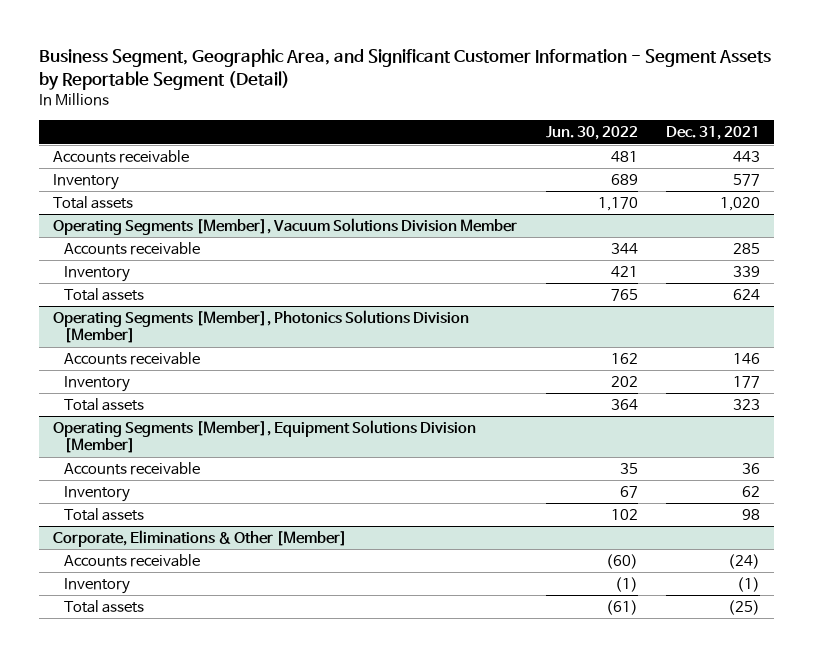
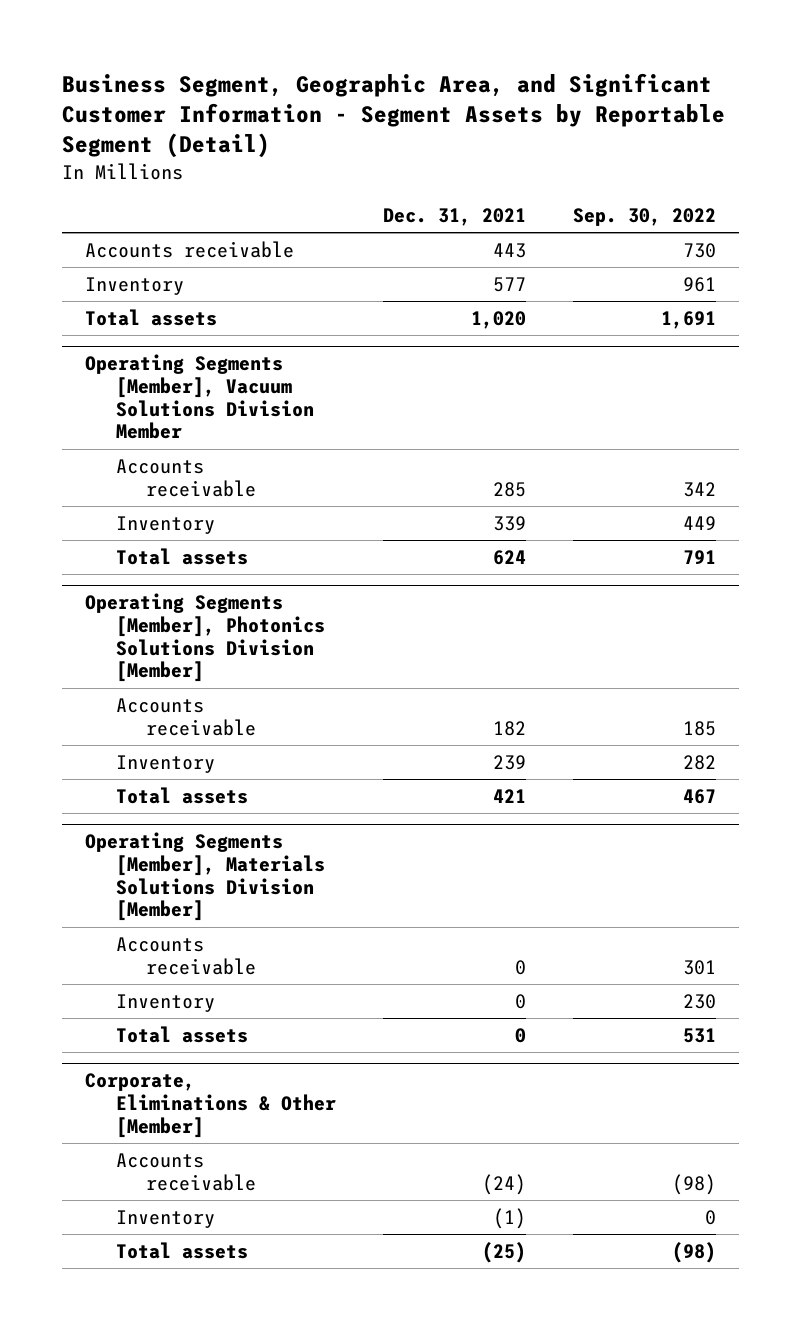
- | Jun. 30, 2022 | Dec. 31, 2021
+ | Dec. 31, 2021 | Sep. 30, 2022
@ Operating Segments [Member], Photonics Solutions Division [Member]
- Accounts receivable | 162 | 146
- Inventory | 202 | 177
- Total assets | 364 | 323
- Operating Segments [Member], Equipment Solutions Division [Member]
- Accounts receivable | 35 | 36
- Inventory | 67 | 62
- Total assets | 102 | 98
@ Operating Segments [Member], Photonics Solutions Division [Member]
+ Accounts receivable | 182 | 185
+ Inventory | 239 | 282
+ Total assets | 421 | 467
+ Operating Segments [Member], Materials Solutions Division [Member]
+ Accounts receivable | 0 | 301
+ Inventory | 0 | 230
+ Total assets | 0 | 531

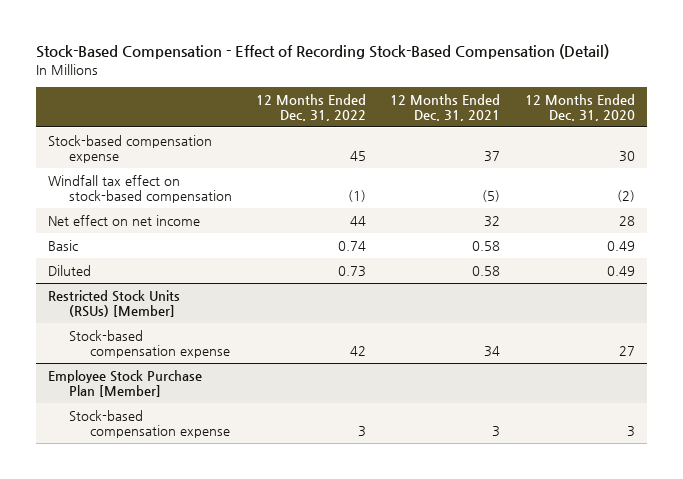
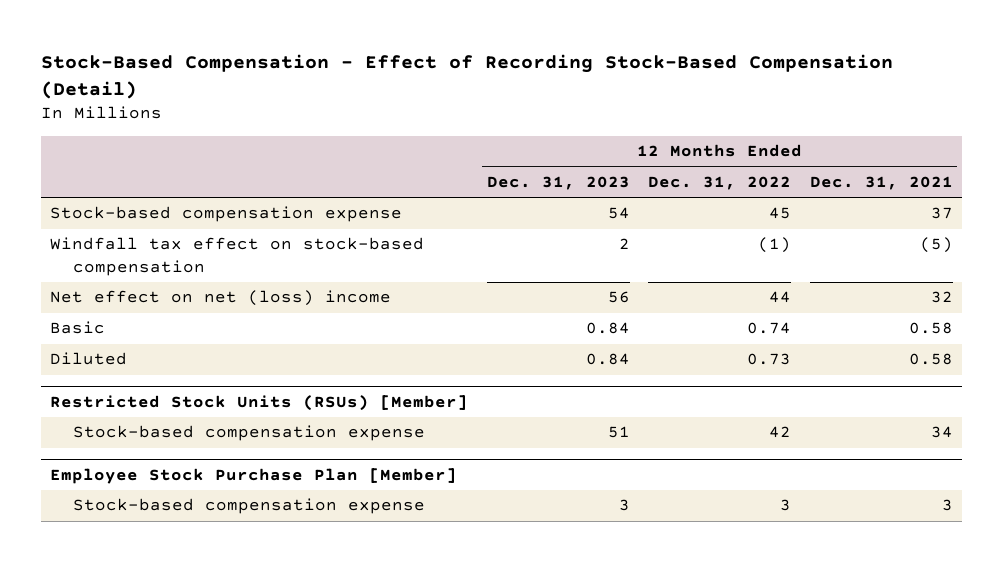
- | 12 Months Ended Dec. 31, 2022 | 12 Months Ended Dec. 31, 2021 | 12 Months Ended Dec. 31, 2020
+ | 12 Months Ended Dec. 31, 2023 | 12 Months Ended Dec. 31, 2022 | 12 Months Ended Dec. 31, 2021
- Net effect on net income | 44 | 32 | 28
+ Net effect on net (loss) income | 56 | 44 | 32

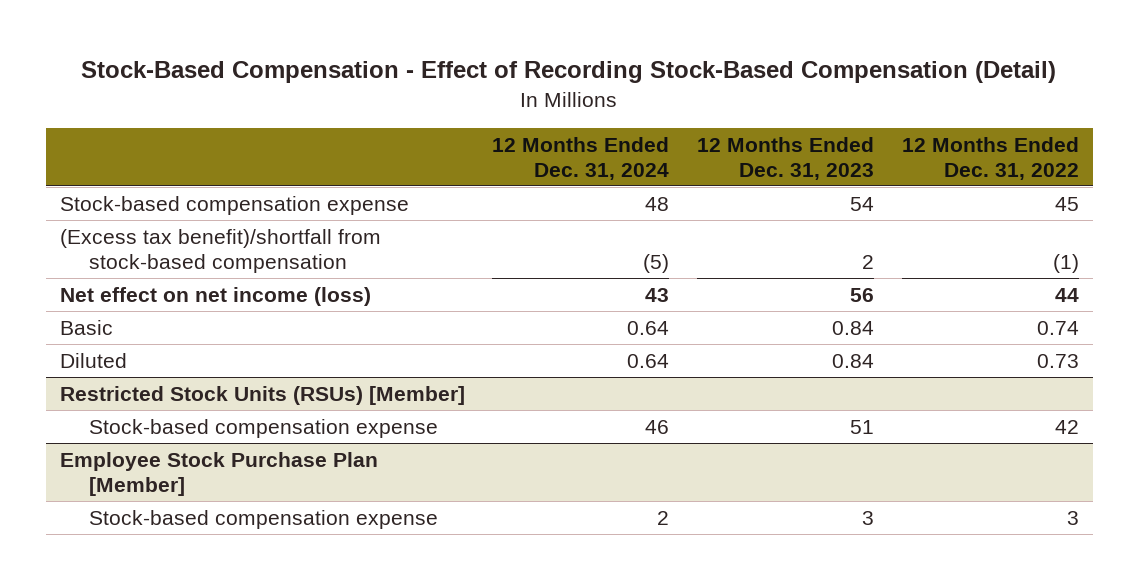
- | 12 Months Ended Dec. 31, 2023 | 12 Months Ended Dec. 31, 2022 | 12 Months Ended Dec. 31, 2021
+ | 12 Months Ended Dec. 31, 2024 | 12 Months Ended Dec. 31, 2023 | 12 Months Ended Dec. 31, 2022
- Windfall tax effect on stock-based compensation | 2 | (1) | (5)
- Net effect on net (loss) income | 56 | 44 | 32
+ (Excess tax benefit)/shortfall from stock-based compensation | (5) | 2 | (1)
+ Net effect on net income (loss) | 43 | 56 | 44

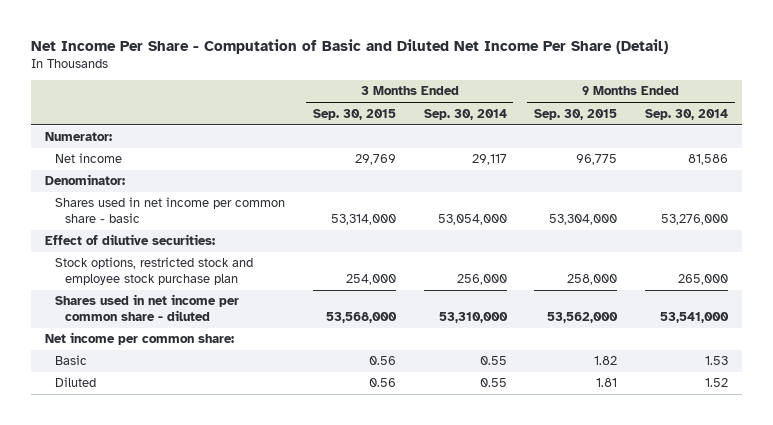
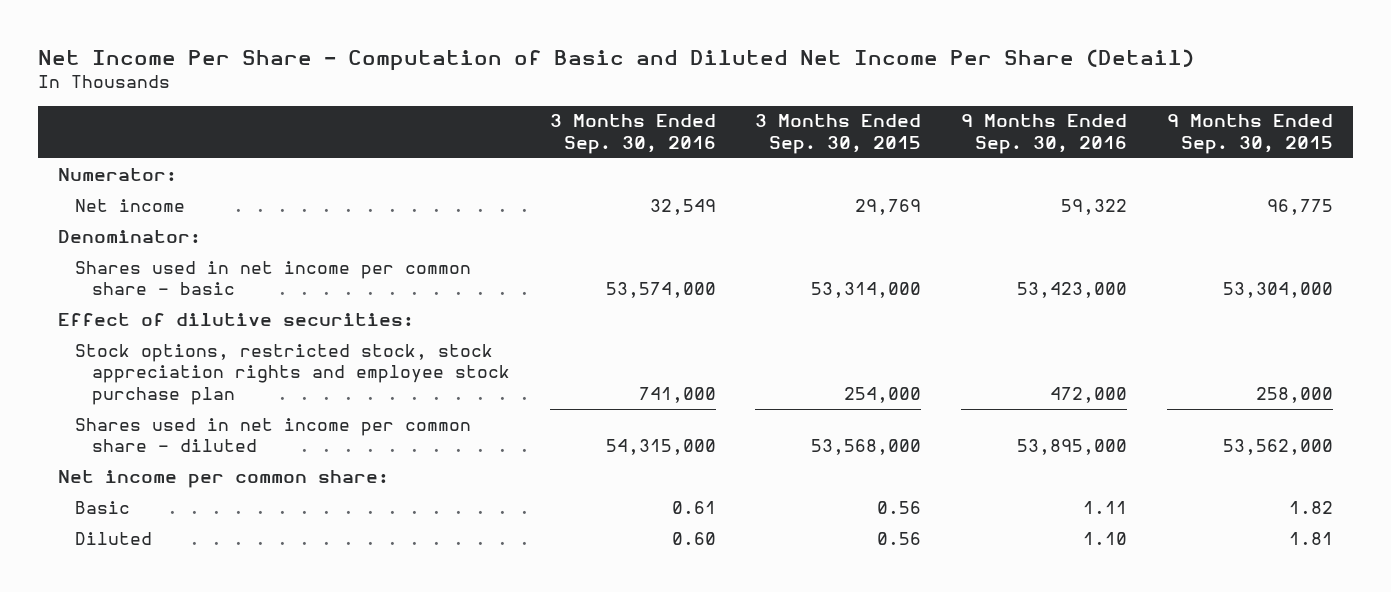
- | 3 Months Ended Sep. 30, 2015 | 3 Months Ended Sep. 30, 2014 | 9 Months Ended Sep. 30, 2015 | 9 Months Ended Sep. 30, 2014
+ | 3 Months Ended Sep. 30, 2016 | 3 Months Ended Sep. 30, 2015 | 9 Months Ended Sep. 30, 2016 | 9 Months Ended Sep. 30, 2015
- Stock options, restricted stock and employee stock purchase plan | 254,000 | 256,000 | 258,000 | 265,000
+ Stock options, restricted stock, stock appreciation rights and employee stock purchase plan | 741,000 | 254,000 | 472,000 | 258,000

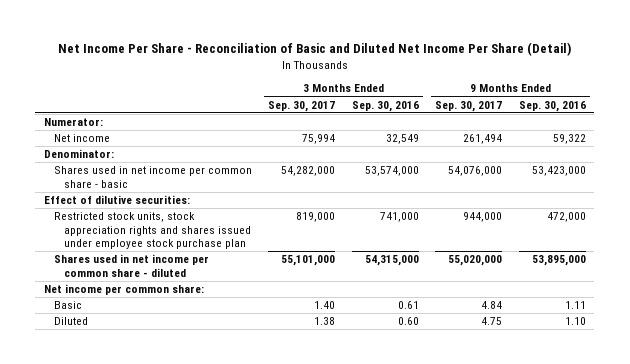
- Net Income Per Share - Computation of Basic and Diluted Net Income Per Share (Detail)
+ Net Income Per Share - Reconciliation of Basic and Diluted Net Income Per Share (Detail)
- | 3 Months Ended Sep. 30, 2016 | 3 Months Ended Sep. 30, 2015 | 9 Months Ended Sep. 30, 2016 | 9 Months Ended Sep. 30, 2015
+ | 3 Months Ended Sep. 30, 2017 | 3 Months Ended Sep. 30, 2016 | 9 Months Ended Sep. 30, 2017 | 9 Months Ended Sep. 30, 2016
- Stock options, restricted stock, stock appreciation rights and employee stock purchase plan | 741,000 | 254,000 | 472,000 | 258,000
+ Restricted stock units, stock appreciation rights and shares issued under employee stock purchase plan | 819,000 | 741,000 | 944,000 | 472,000

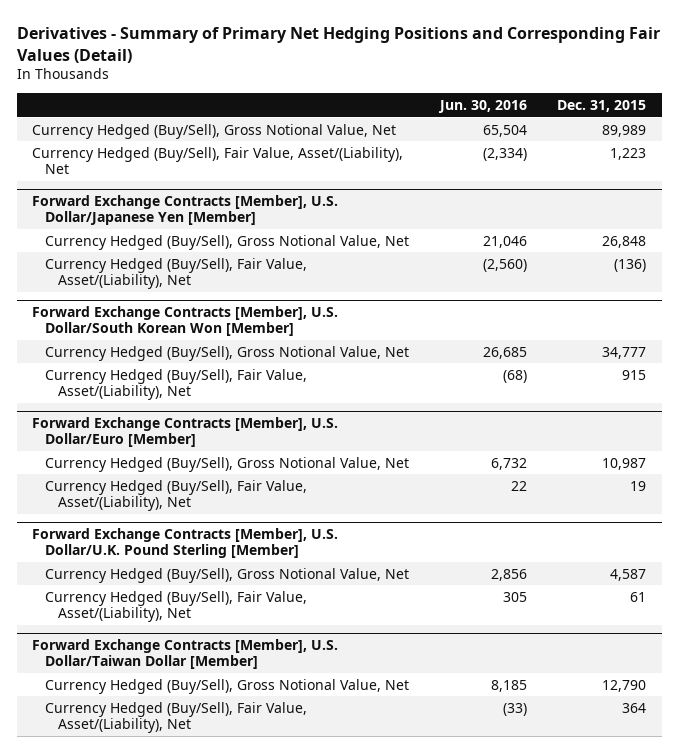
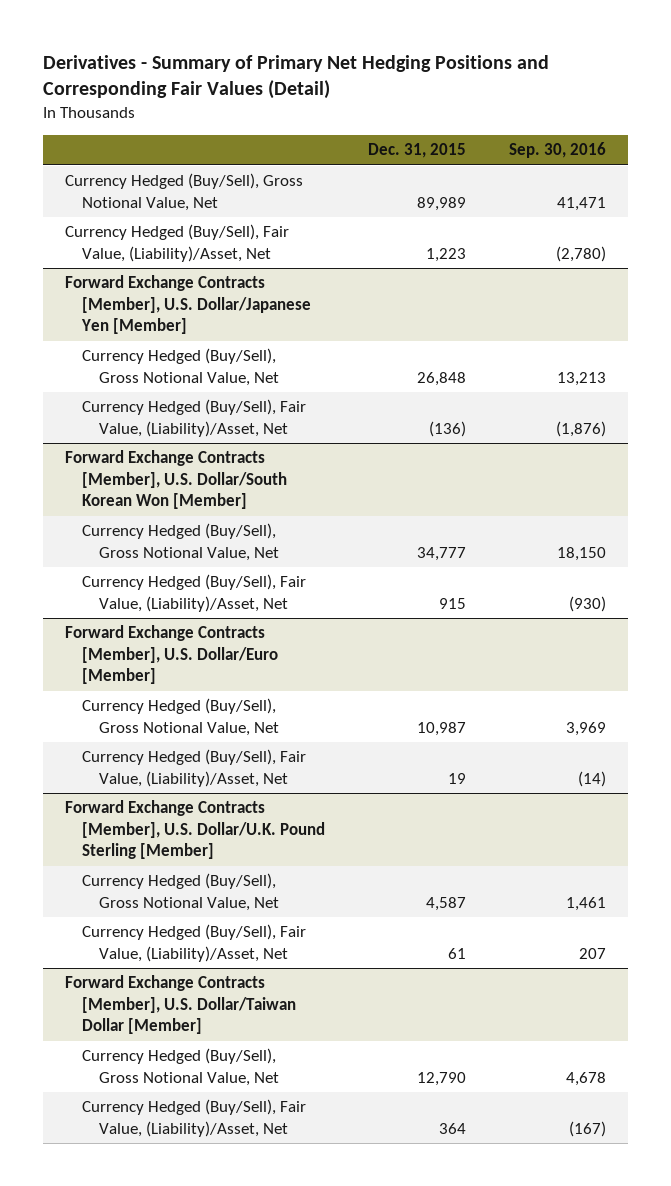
- | Jun. 30, 2016 | Dec. 31, 2015
+ | Dec. 31, 2015 | Sep. 30, 2016
- Currency Hedged (Buy/Sell), Fair Value, Asset/(Liability), Net | (2,334) | 1,223
+ Currency Hedged (Buy/Sell), Fair Value, (Liability)/Asset, Net | 1,223 | (2,780)
@ Forward Exchange Contracts [Member], U.S. Dollar/Japanese Yen [Member]
- Currency Hedged (Buy/Sell), Fair Value, Asset/(Liability), Net | (2,560) | (136)
+ Currency Hedged (Buy/Sell), Fair Value, (Liability)/Asset, Net | (136) | (1,876)
@ Forward Exchange Contracts [Member], U.S. Dollar/South Korean Won [Member]
- Currency Hedged (Buy/Sell), Fair Value, Asset/(Liability), Net | (68) | 915
+ Currency Hedged (Buy/Sell), Fair Value, (Liability)/Asset, Net | 915 | (930)
@ Forward Exchange Contracts [Member], U.S. Dollar/Euro [Member]
- Currency Hedged (Buy/Sell), Fair Value, Asset/(Liability), Net | 22 | 19
+ Currency Hedged (Buy/Sell), Fair Value, (Liability)/Asset, Net | 19 | (14)
@ Forward Exchange Contracts [Member], U.S. Dollar/U.K. Pound Sterling [Member]
- Currency Hedged (Buy/Sell), Fair Value, Asset/(Liability), Net | 305 | 61
+ Currency Hedged (Buy/Sell), Fair Value, (Liability)/Asset, Net | 61 | 207
@ Forward Exchange Contracts [Member], U.S. Dollar/Taiwan Dollar [Member]
- Currency Hedged (Buy/Sell), Fair Value, Asset/(Liability), Net | (33) | 364
+ Currency Hedged (Buy/Sell), Fair Value, (Liability)/Asset, Net | 364 | (167)

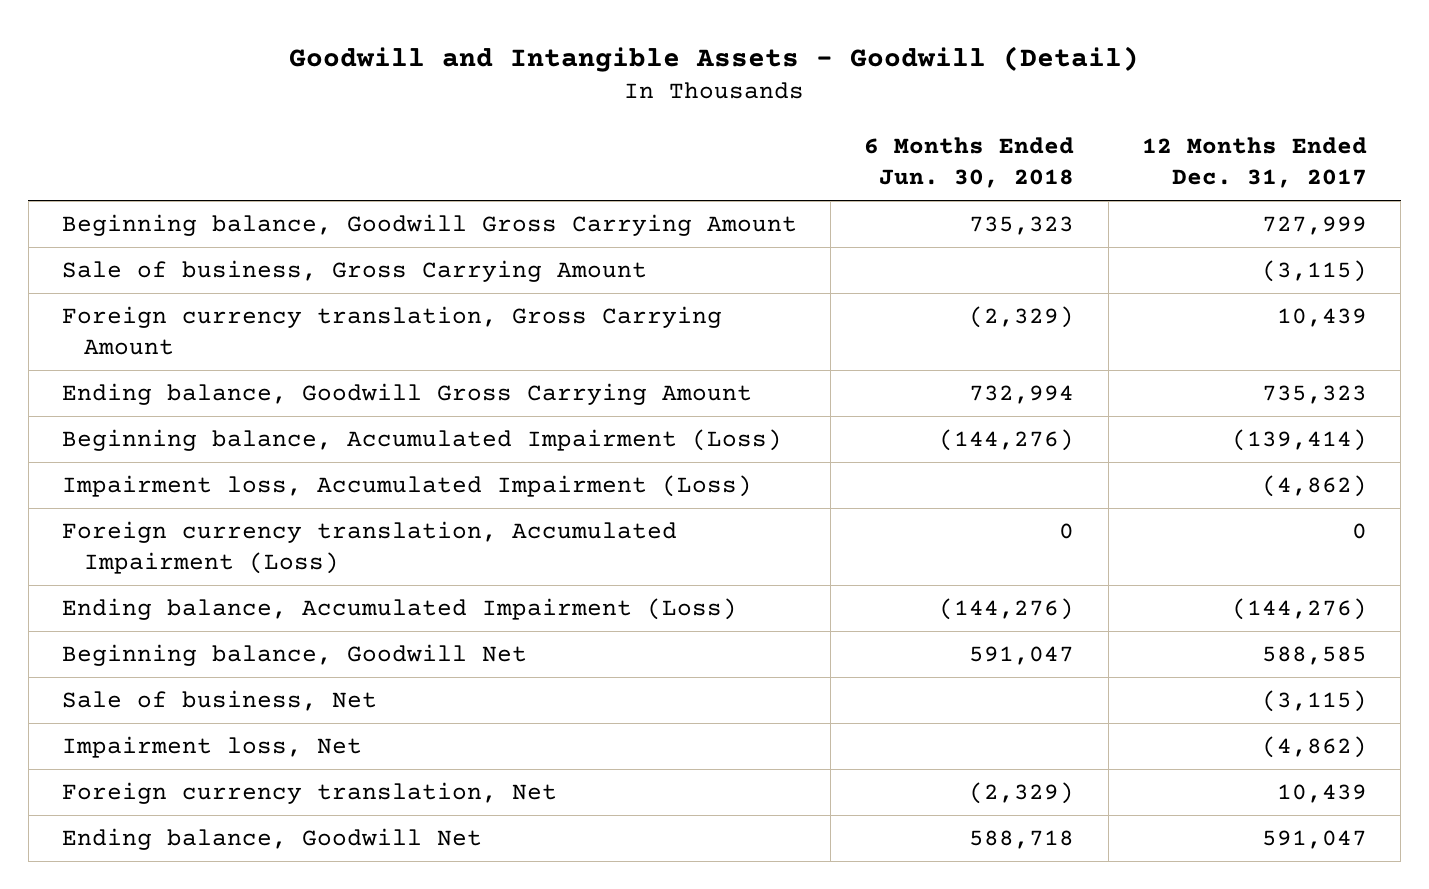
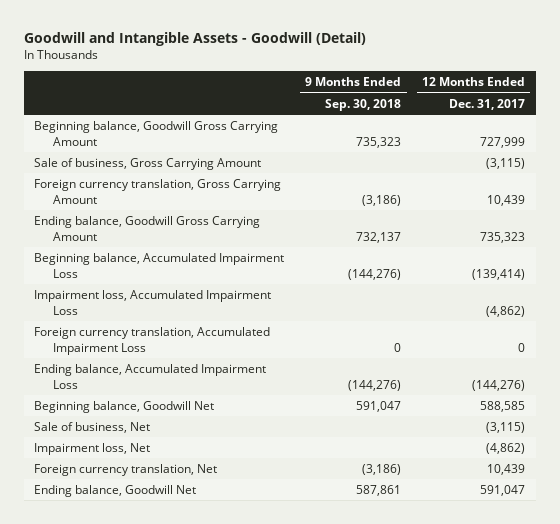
- | 6 Months Ended Jun. 30, 2018 | 12 Months Ended Dec. 31, 2017
+ | 9 Months Ended Sep. 30, 2018 | 12 Months Ended Dec. 31, 2017
- Beginning balance, Accumulated Impairment (Loss) | (144,276) | (139,414)
- Impairment loss, Accumulated Impairment (Loss) | | (4,862)
- Foreign currency translation, Accumulated Impairment (Loss) | 0 | 0
- Ending balance, Accumulated Impairment (Loss) | (144,276) | (144,276)
+ Beginning balance, Accumulated Impairment Loss | (144,276) | (139,414)
+ Impairment loss, Accumulated Impairment Loss | | (4,862)
+ Foreign currency translation, Accumulated Impairment Loss | 0 | 0
+ Ending balance, Accumulated Impairment Loss | (144,276) | (144,276)

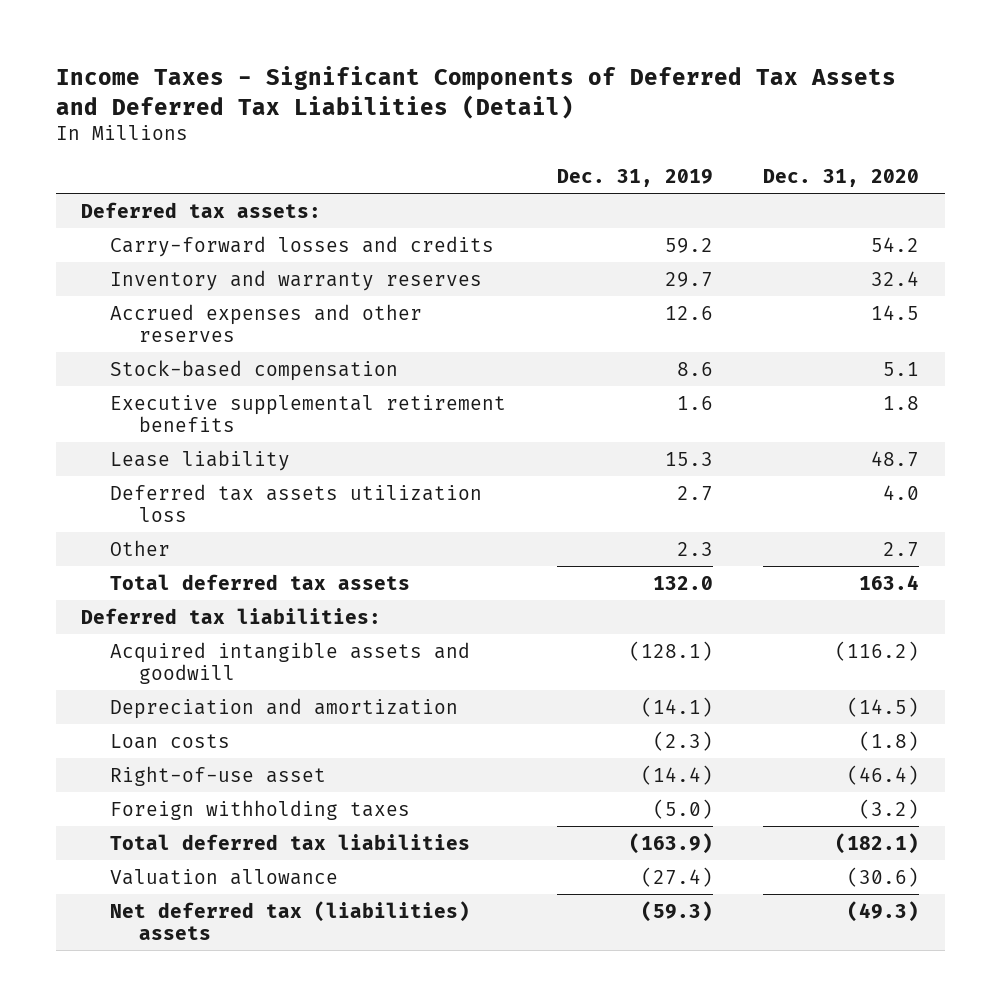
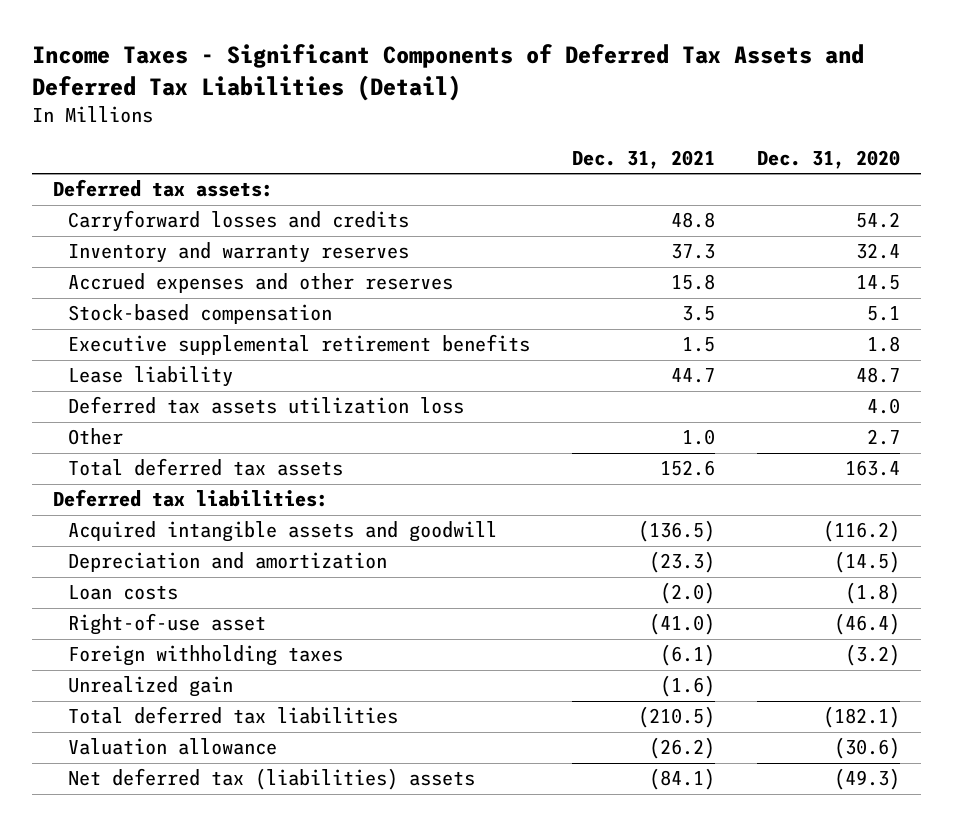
- | Dec. 31, 2019 | Dec. 31, 2020
+ | Dec. 31, 2021 | Dec. 31, 2020
- Carry-forward losses and credits | 59.2 | 54.2
+ Carryforward losses and credits | 48.8 | 54.2
+ Unrealized gain | (1.6) |

